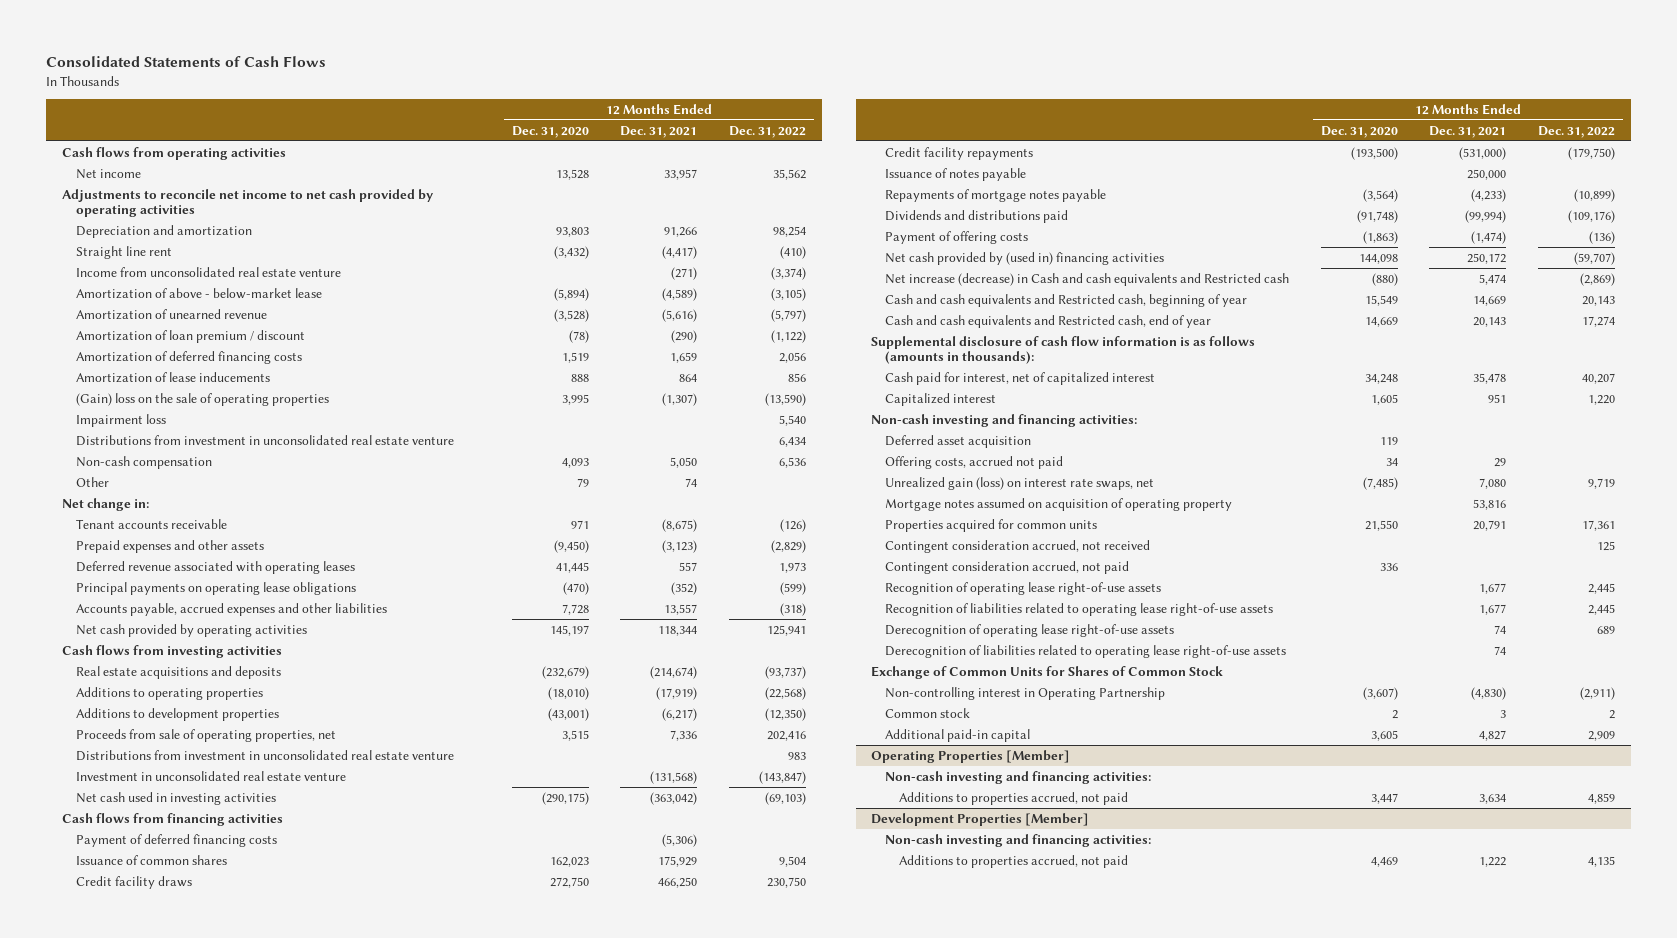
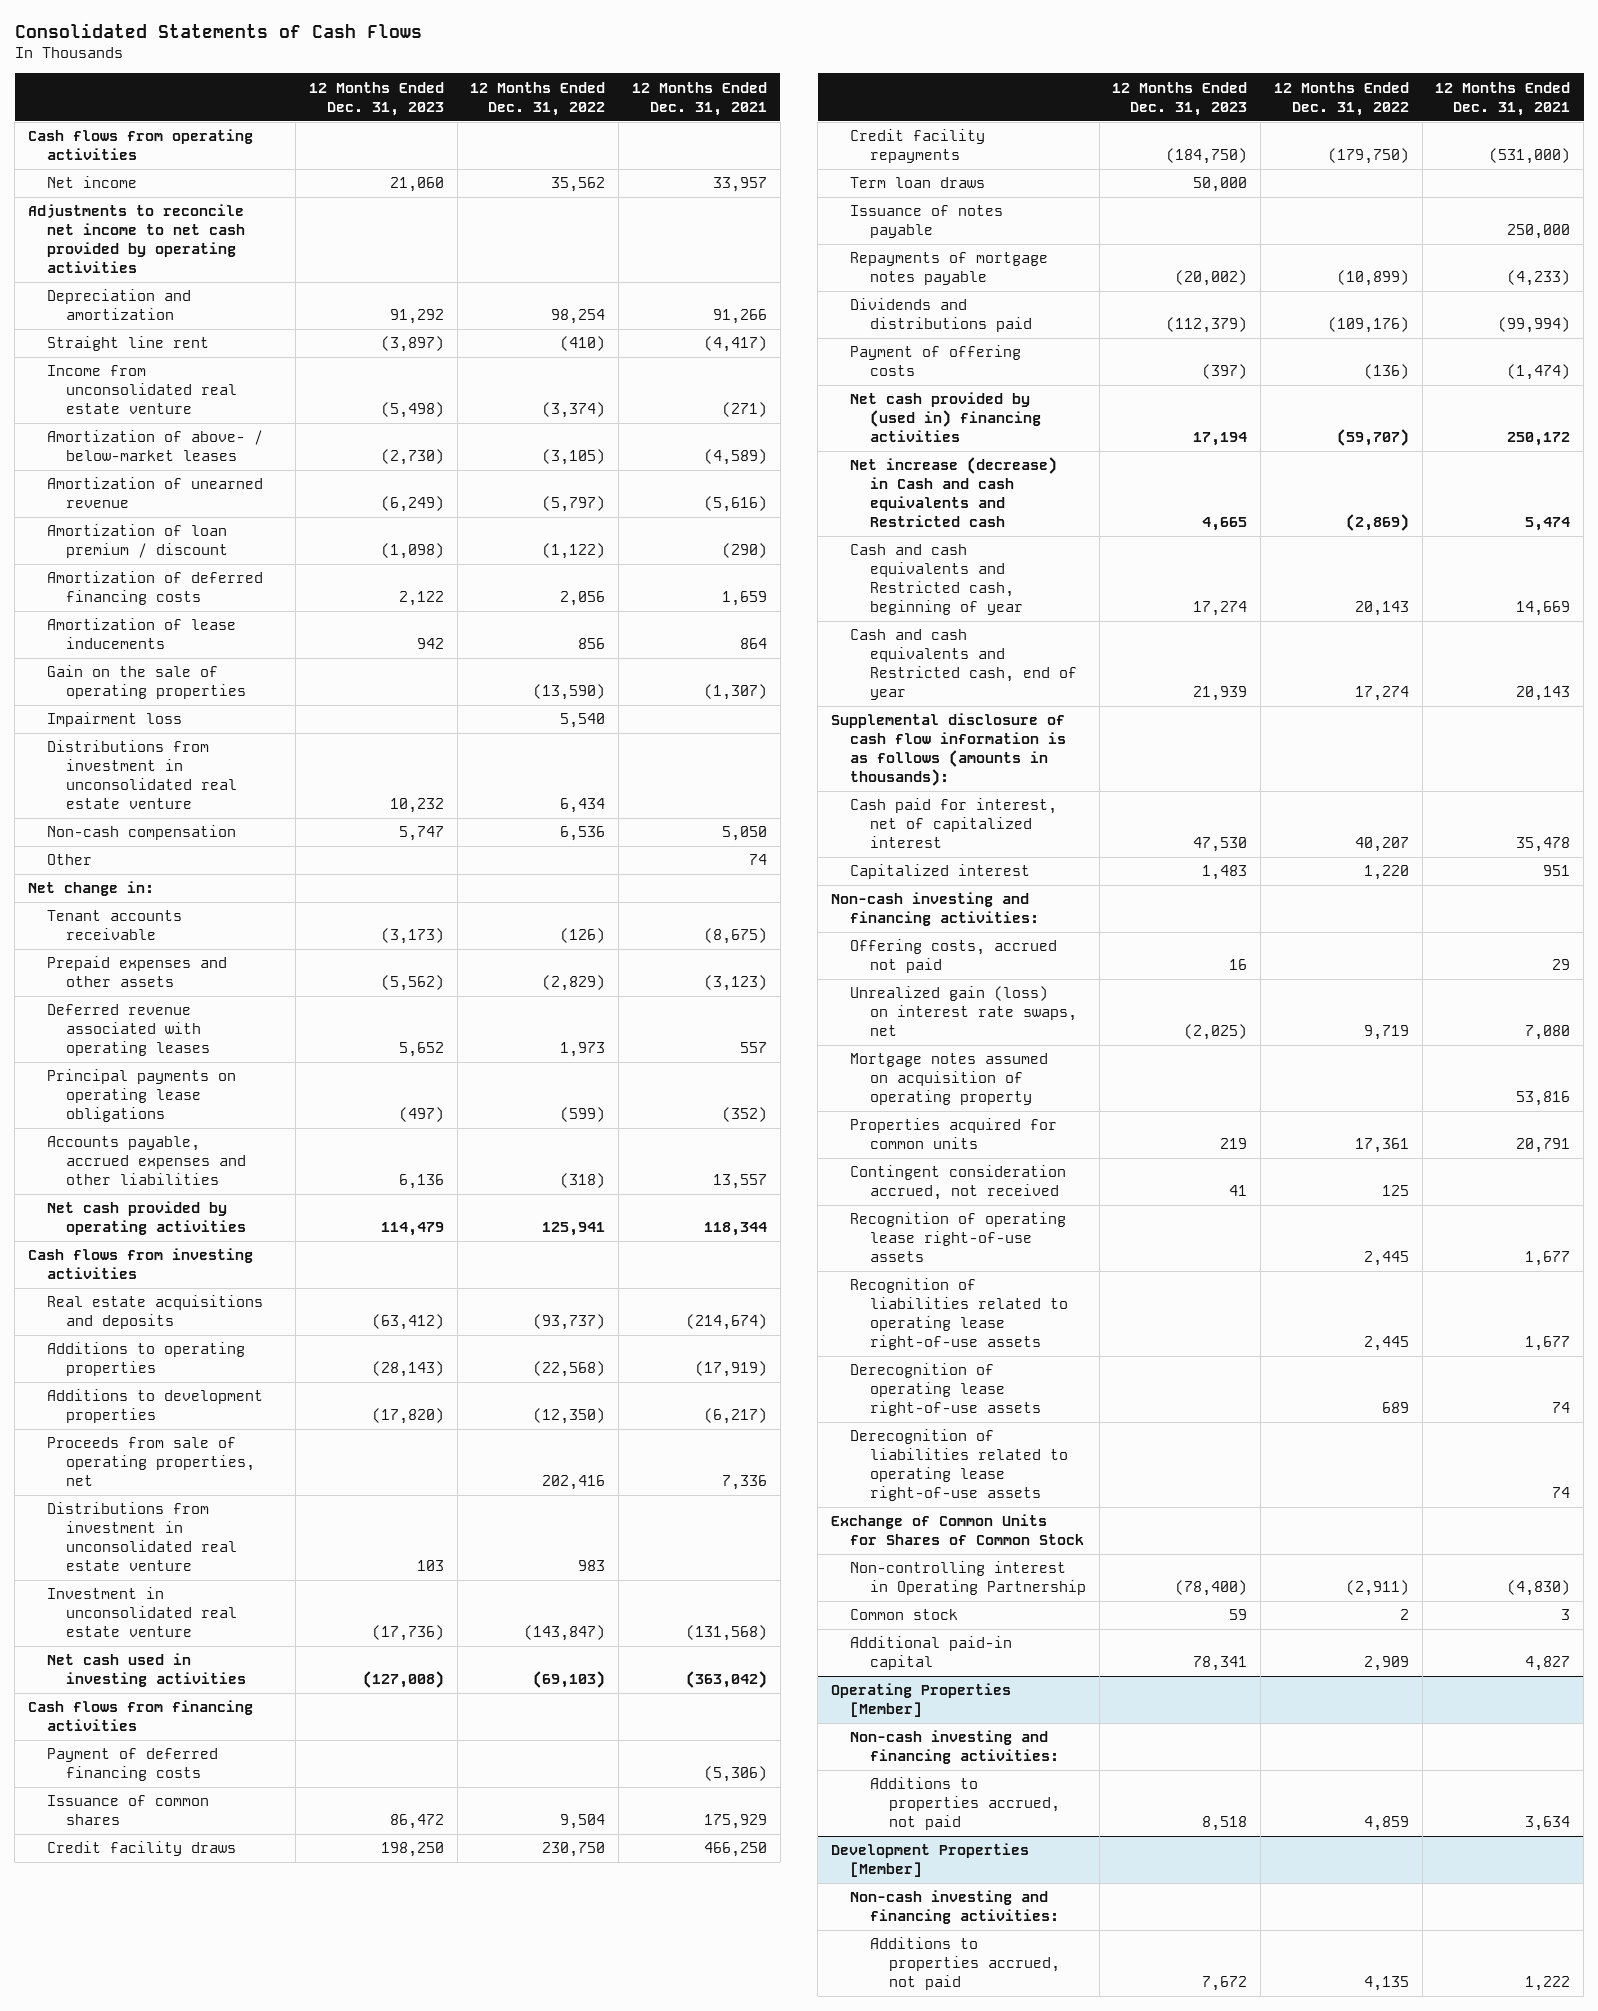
- | 12 Months Ended Dec. 31, 2020 | 12 Months Ended Dec. 31, 2021 | 12 Months Ended Dec. 31, 2022
+ | 12 Months Ended Dec. 31, 2023 | 12 Months Ended Dec. 31, 2022 | 12 Months Ended Dec. 31, 2021
- Amortization of above - below-market lease | (5,894) | (4,589) | (3,105)
+ Amortization of above- / below-market leases | (2,730) | (3,105) | (4,589)
- (Gain) loss on the sale of operating properties | 3,995 | (1,307) | (13,590)
+ Gain on the sale of operating properties | | (13,590) | (1,307)
+ Term loan draws | 50,000 | |
- Deferred asset acquisition | 119 | |
- Contingent consideration accrued, not paid | 336 | |

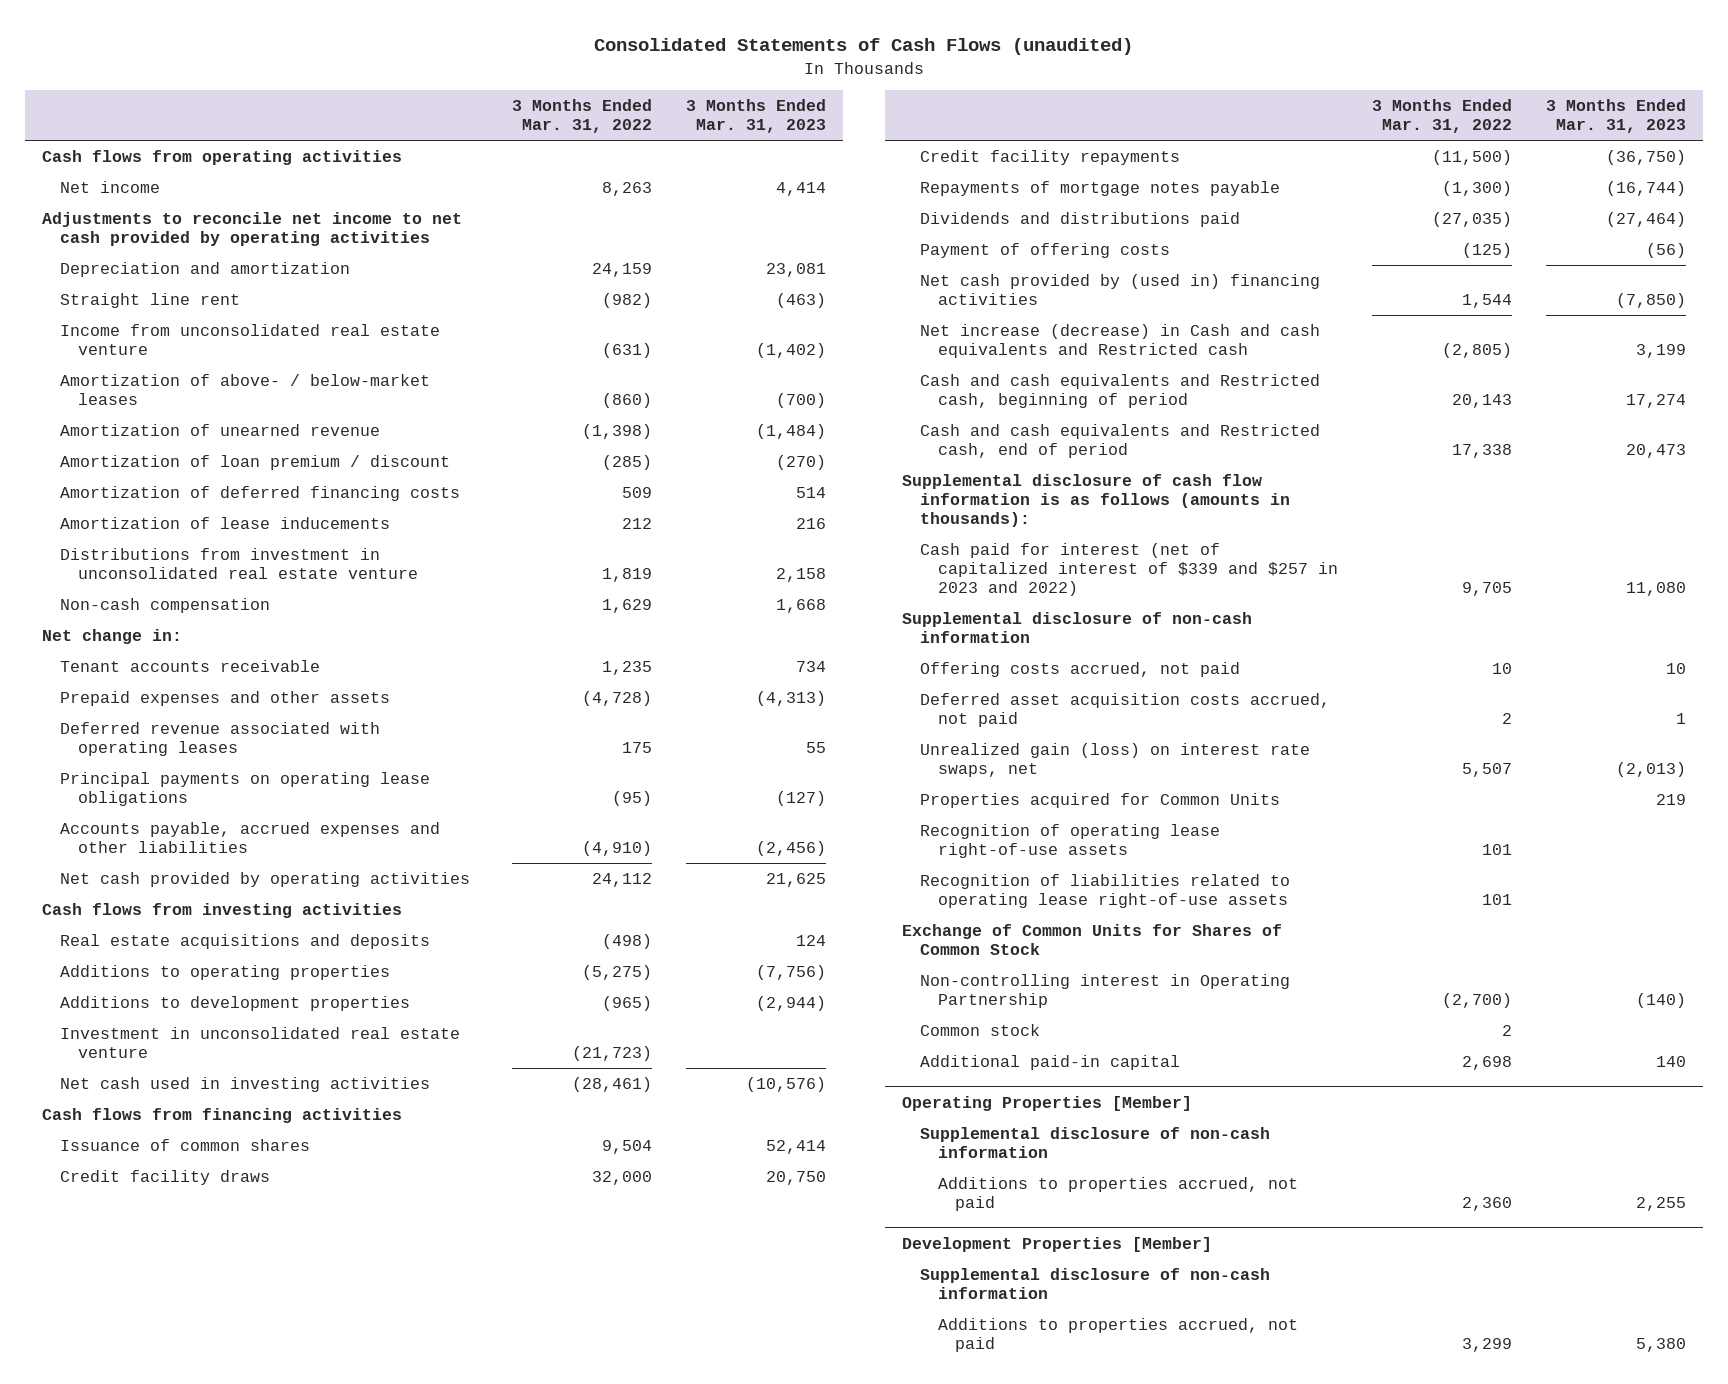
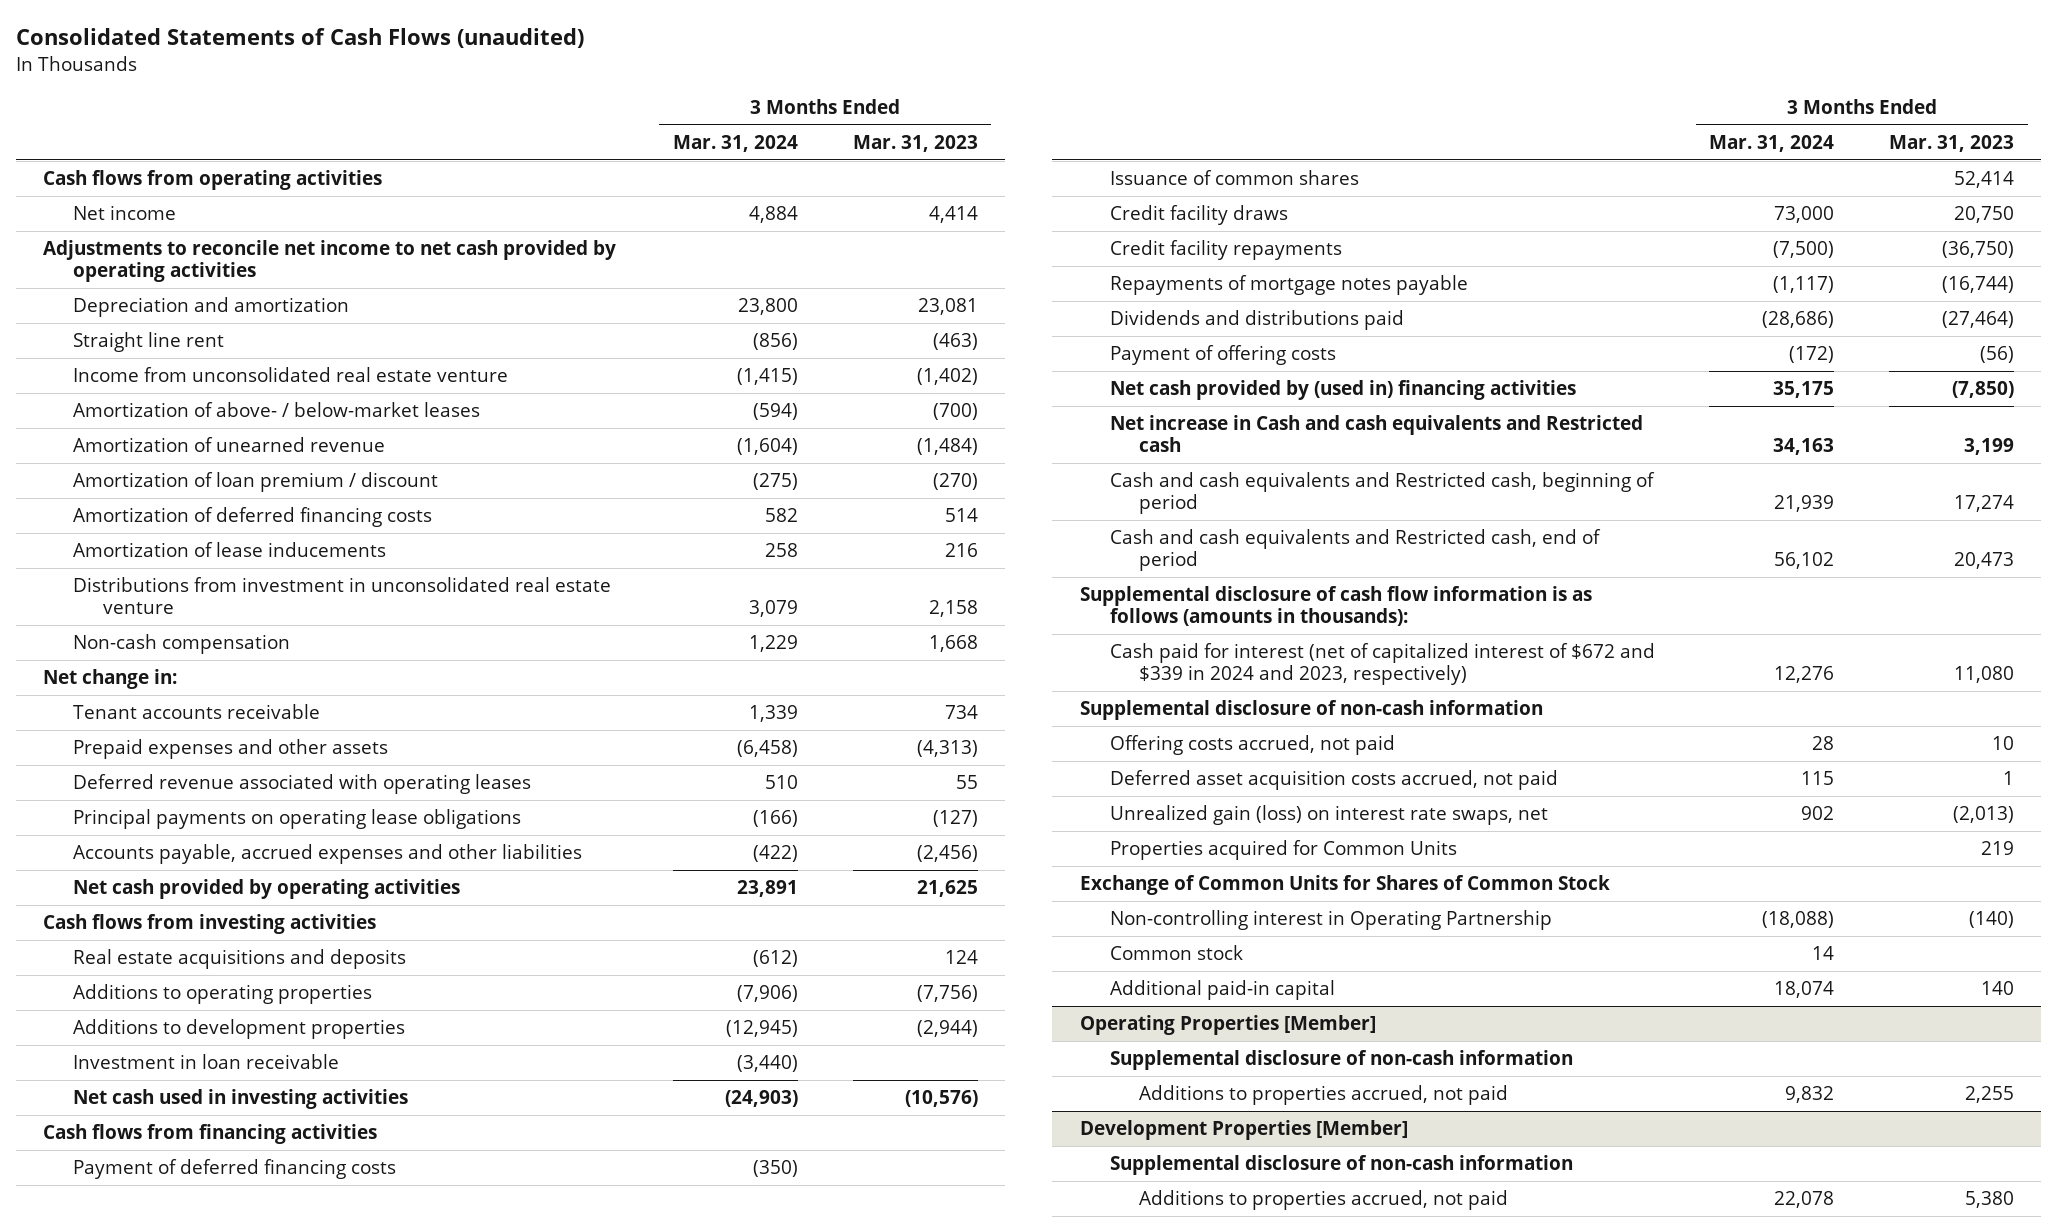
- | 3 Months Ended Mar. 31, 2022 | 3 Months Ended Mar. 31, 2023
+ | 3 Months Ended Mar. 31, 2024 | 3 Months Ended Mar. 31, 2023
- Investment in unconsolidated real estate venture | (21,723) |
+ Investment in loan receivable | (3,440) |
+ Payment of deferred financing costs | (350) |
- Net increase (decrease) in Cash and cash equivalents and Restricted cash | (2,805) | 3,199
+ Net increase in Cash and cash equivalents and Restricted cash | 34,163 | 3,199
- Cash paid for interest (net of capitalized interest of $339 and $257 in 2023 and 2022) | 9,705 | 11,080
+ Cash paid for interest (net of capitalized interest of $672 and $339 in 2024 and 2023, respectively) | 12,276 | 11,080
- Recognition of operating lease right-of-use assets | 101 |
- Recognition of liabilities related to operating lease right-of-use assets | 101 |

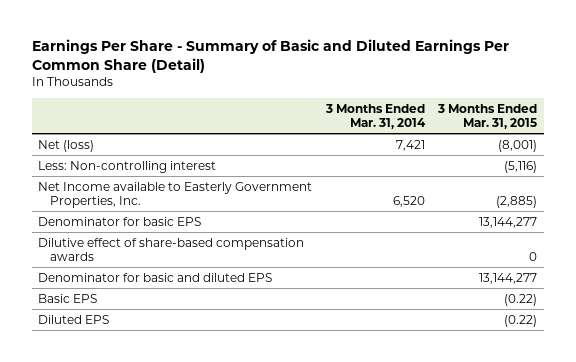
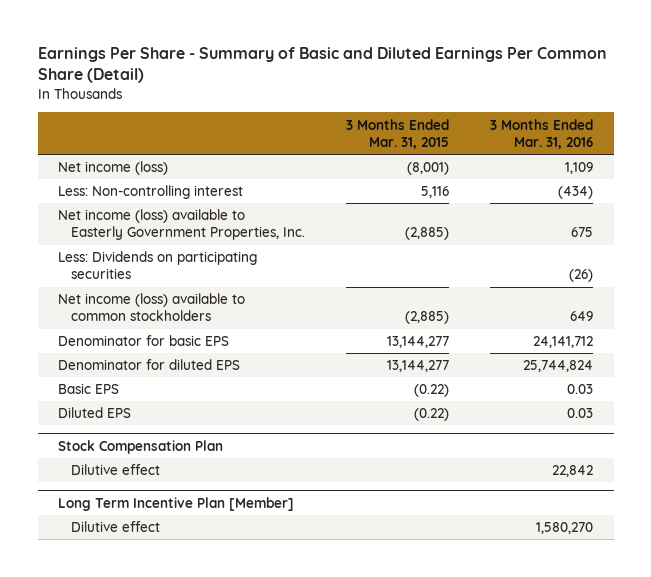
- | 3 Months Ended Mar. 31, 2014 | 3 Months Ended Mar. 31, 2015
+ | 3 Months Ended Mar. 31, 2015 | 3 Months Ended Mar. 31, 2016
- Net (loss) | 7,421 | (8,001)
- Less: Non-controlling interest | | (5,116)
- Net Income available to Easterly Government Properties, Inc. | 6,520 | (2,885)
+ Net income (loss) | (8,001) | 1,109
+ Less: Non-controlling interest | 5,116 | (434)
+ Net income (loss) available to Easterly Government Properties, Inc. | (2,885) | 675
+ Less: Dividends on participating securities | | (26)
+ Net income (loss) available to common stockholders | (2,885) | 649
- Dilutive effect of share-based compensation awards | | 0
- Denominator for basic and diluted EPS | | 13,144,277
+ Denominator for diluted EPS | 13,144,277 | 25,744,824
+ Stock Compensation Plan
+ Dilutive effect | | 22,842
+ Long Term Incentive Plan [Member]
+ Dilutive effect | | 1,580,270

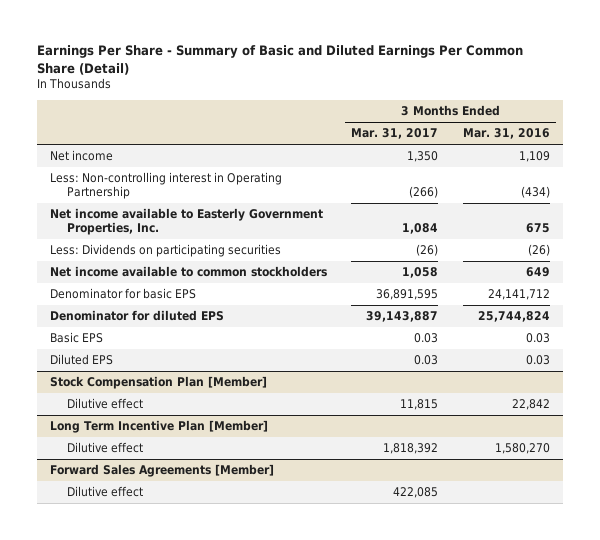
- | 3 Months Ended Mar. 31, 2015 | 3 Months Ended Mar. 31, 2016
+ | 3 Months Ended Mar. 31, 2017 | 3 Months Ended Mar. 31, 2016
- Net income (loss) | (8,001) | 1,109
- Less: Non-controlling interest | 5,116 | (434)
- Net income (loss) available to Easterly Government Properties, Inc. | (2,885) | 675
+ Net income | 1,350 | 1,109
+ Less: Non-controlling interest in Operating Partnership | (266) | (434)
+ Net income available to Easterly Government Properties, Inc. | 1,084 | 675
- Net income (loss) available to common stockholders | (2,885) | 649
+ Net income available to common stockholders | 1,058 | 649
- Stock Compensation Plan
+ Stock Compensation Plan [Member]
+ Forward Sales Agreements [Member]
+ Dilutive effect | 422,085 |

